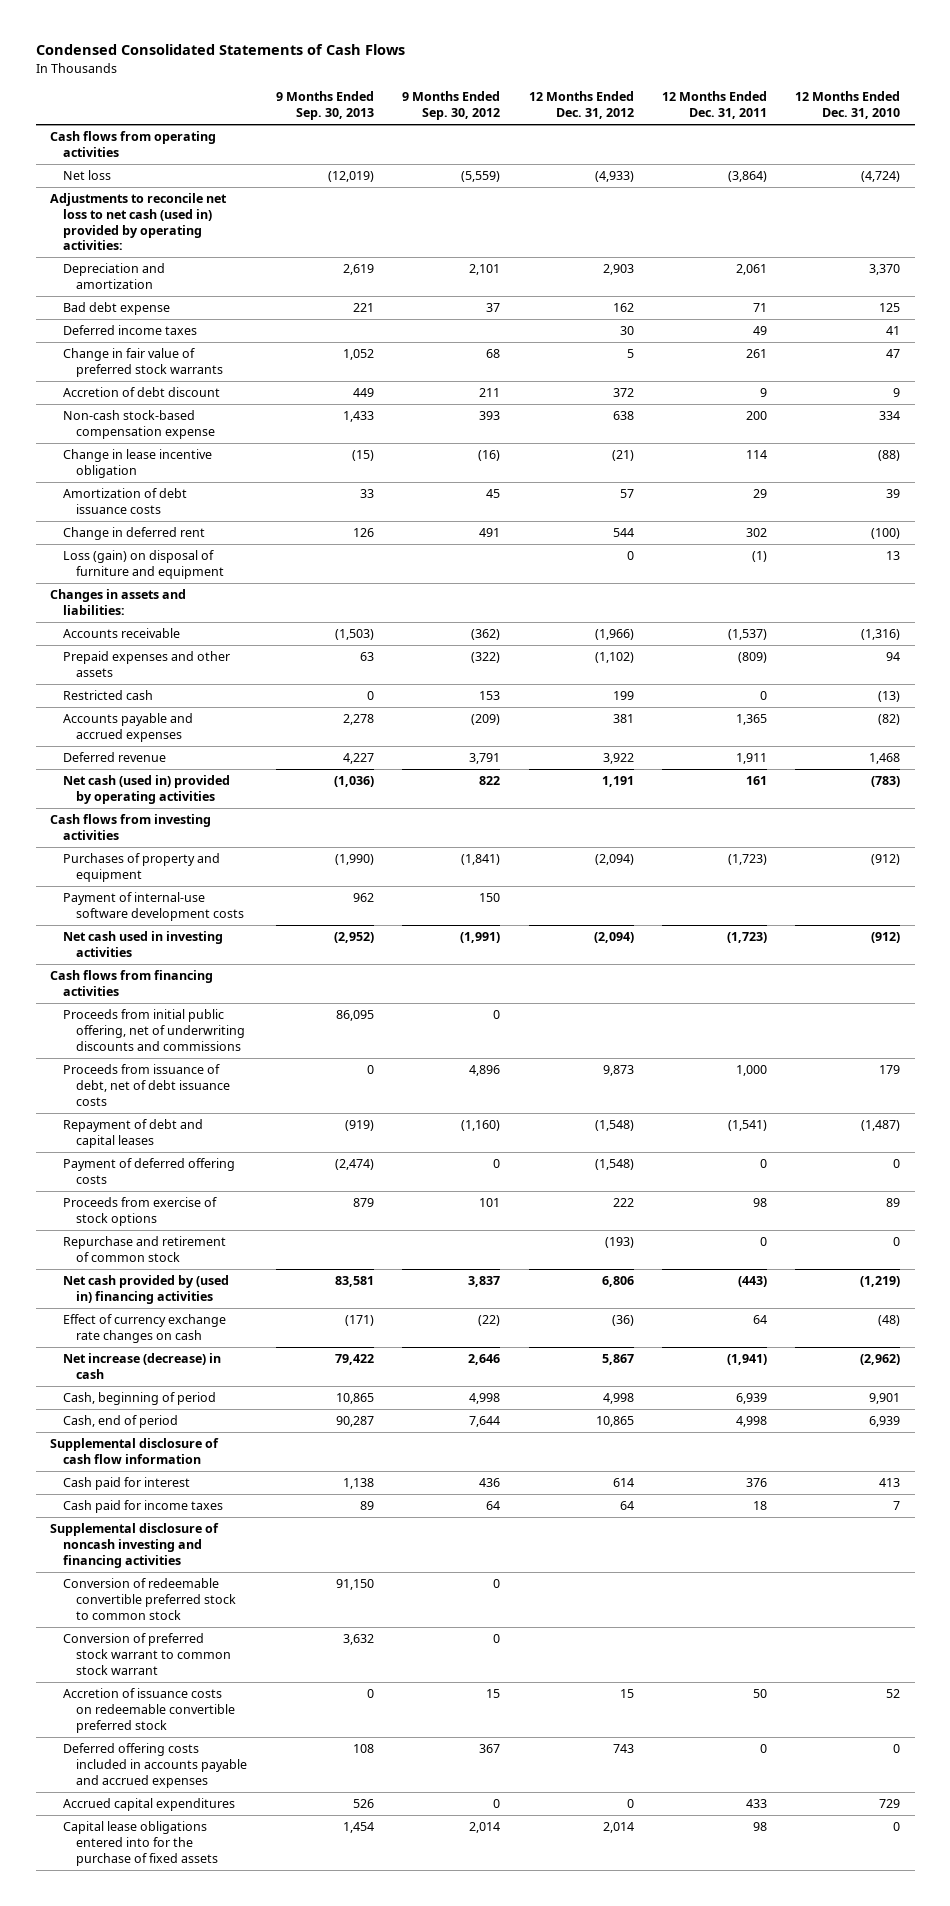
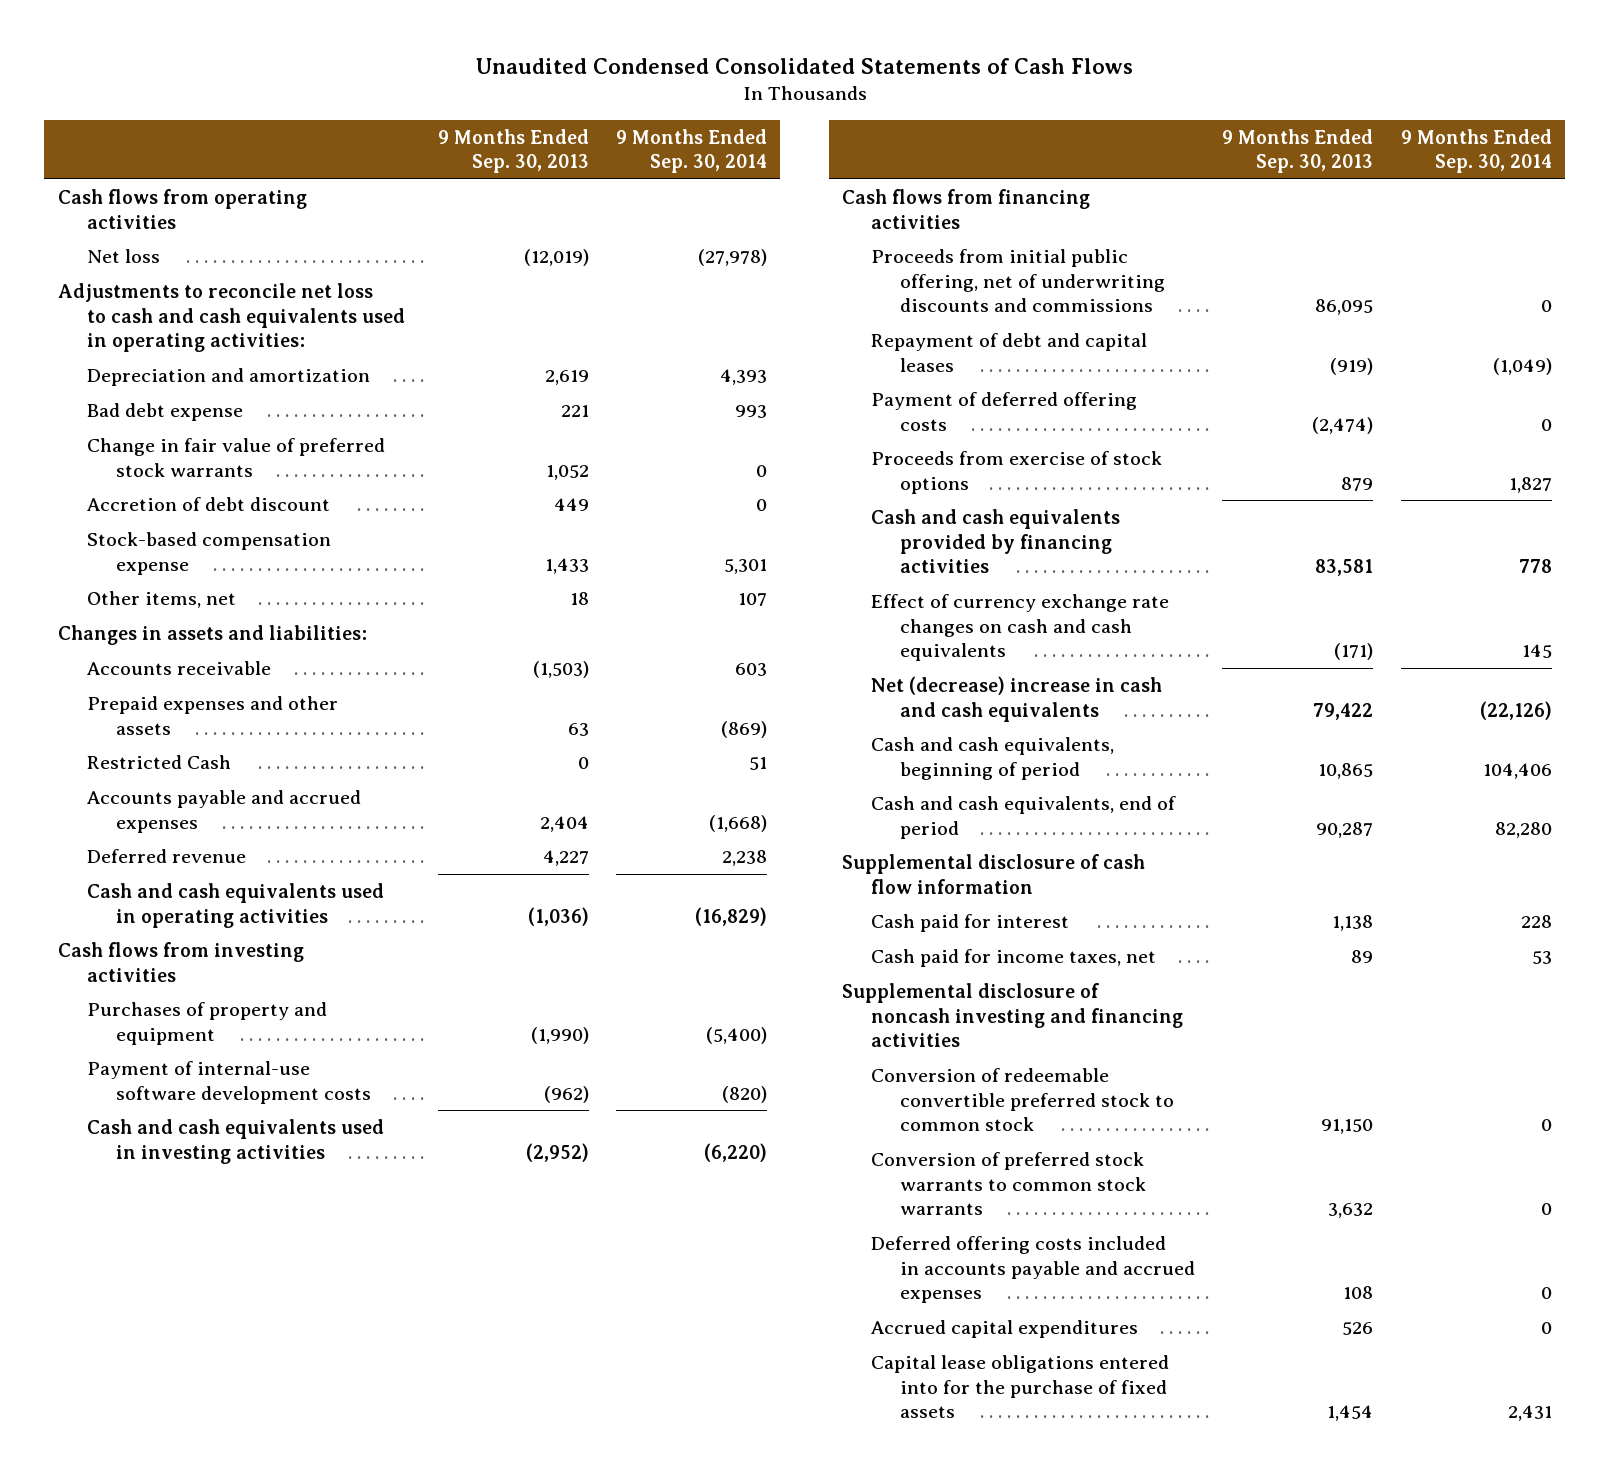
- Condensed Consolidated Statements of Cash Flows
+ Unaudited Condensed Consolidated Statements of Cash Flows
- | 9 Months Ended Sep. 30, 2013 | 9 Months Ended Sep. 30, 2012 | 12 Months Ended Dec. 31, 2012 | 12 Months Ended Dec. 31, 2011 | 12 Months Ended Dec. 31, 2010
+ | 9 Months Ended Sep. 30, 2013 | 9 Months Ended Sep. 30, 2014
- Adjustments to reconcile net loss to net cash (used in) provided by operating activities:
+ Adjustments to reconcile net loss to cash and cash equivalents used in operating activities:
- Deferred income taxes | | | 30 | 49 | 41
- Non-cash stock-based compensation expense | 1,433 | 393 | 638 | 200 | 334
- Change in lease incentive obligation | (15) | (16) | (21) | 114 | (88)
- Amortization of debt issuance costs | 33 | 45 | 57 | 29 | 39
- Change in deferred rent | 126 | 491 | 544 | 302 | (100)
- Loss (gain) on disposal of furniture and equipment | | | 0 | (1) | 13
+ Stock-based compensation expense | 1,433 | 5,301
+ Other items, net | 18 | 107
- Restricted cash | 0 | 153 | 199 | 0 | (13)
- Accounts payable and accrued expenses | 2,278 | (209) | 381 | 1,365 | (82)
+ Restricted Cash | 0 | 51
+ Accounts payable and accrued expenses | 2,404 | (1,668)
- Net cash (used in) provided by operating activities | (1,036) | 822 | 1,191 | 161 | (783)
+ Cash and cash equivalents used in operating activities | (1,036) | (16,829)
- Payment of internal-use software development costs | 962 | 150 | | |
- Net cash used in investing activities | (2,952) | (1,991) | (2,094) | (1,723) | (912)
+ Payment of internal-use software development costs | (962) | (820)
+ Cash and cash equivalents used in investing activities | (2,952) | (6,220)
- Proceeds from issuance of debt, net of debt issuance costs | 0 | 4,896 | 9,873 | 1,000 | 179
- Repurchase and retirement of common stock | | | (193) | 0 | 0
- Net cash provided by (used in) financing activities | 83,581 | 3,837 | 6,806 | (443) | (1,219)
- Effect of currency exchange rate changes on cash | (171) | (22) | (36) | 64 | (48)
- Net increase (decrease) in cash | 79,422 | 2,646 | 5,867 | (1,941) | (2,962)
- Cash, beginning of period | 10,865 | 4,998 | 4,998 | 6,939 | 9,901
- Cash, end of period | 90,287 | 7,644 | 10,865 | 4,998 | 6,939
+ Cash and cash equivalents provided by financing activities | 83,581 | 778
+ Effect of currency exchange rate changes on cash and cash equivalents | (171) | 145
+ Net (decrease) increase in cash and cash equivalents | 79,422 | (22,126)
+ Cash and cash equivalents, beginning of period | 10,865 | 104,406
+ Cash and cash equivalents, end of period | 90,287 | 82,280
- Cash paid for income taxes | 89 | 64 | 64 | 18 | 7
+ Cash paid for income taxes, net | 89 | 53
- Conversion of preferred stock warrant to common stock warrant | 3,632 | 0 | | |
- Accretion of issuance costs on redeemable convertible preferred stock | 0 | 15 | 15 | 50 | 52
+ Conversion of preferred stock warrants to common stock warrants | 3,632 | 0

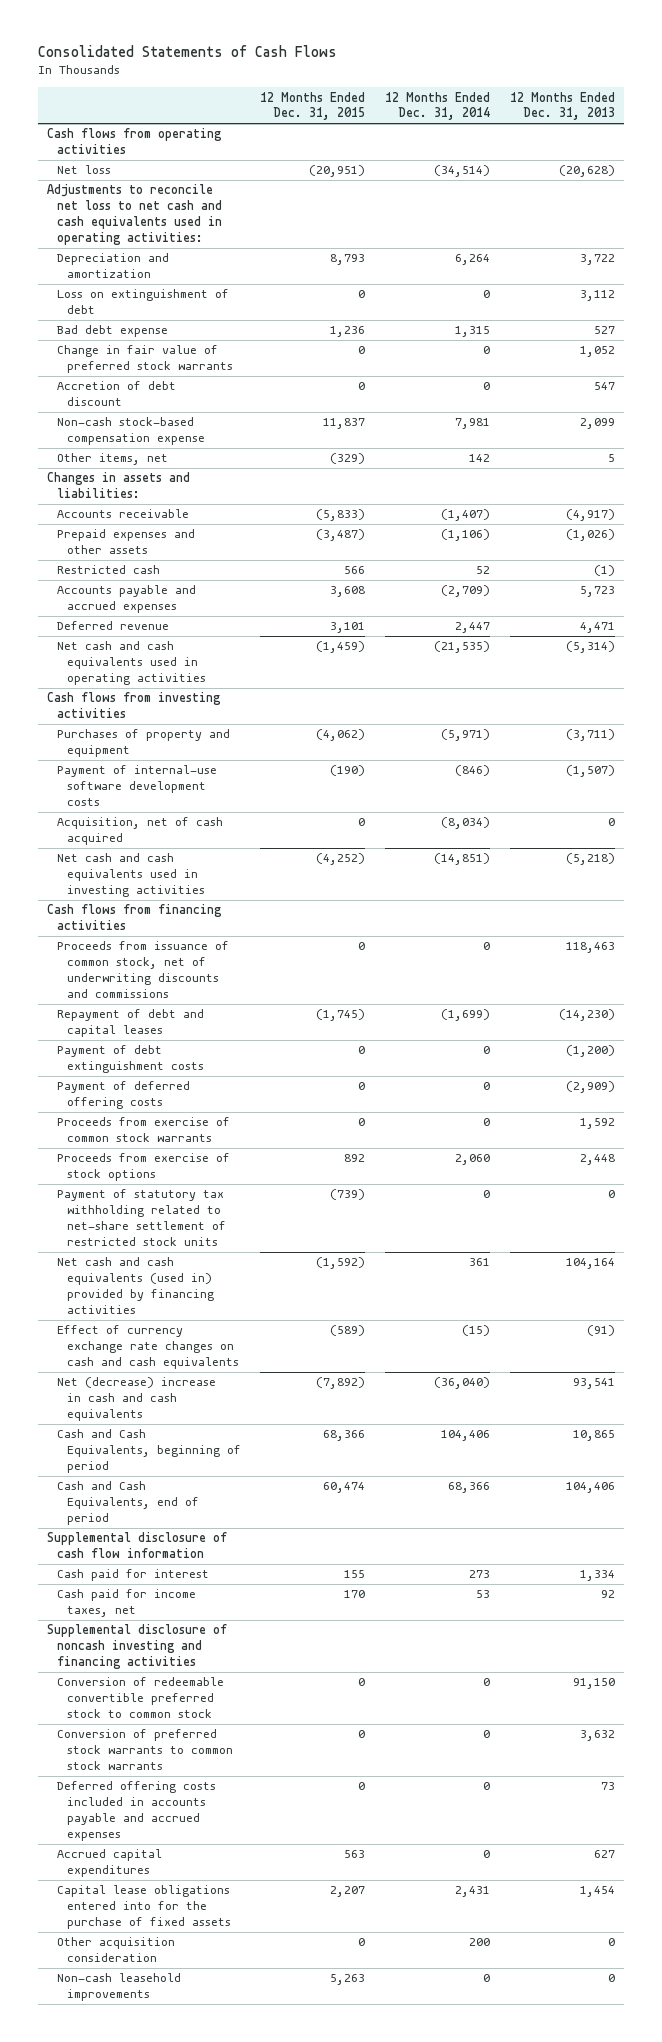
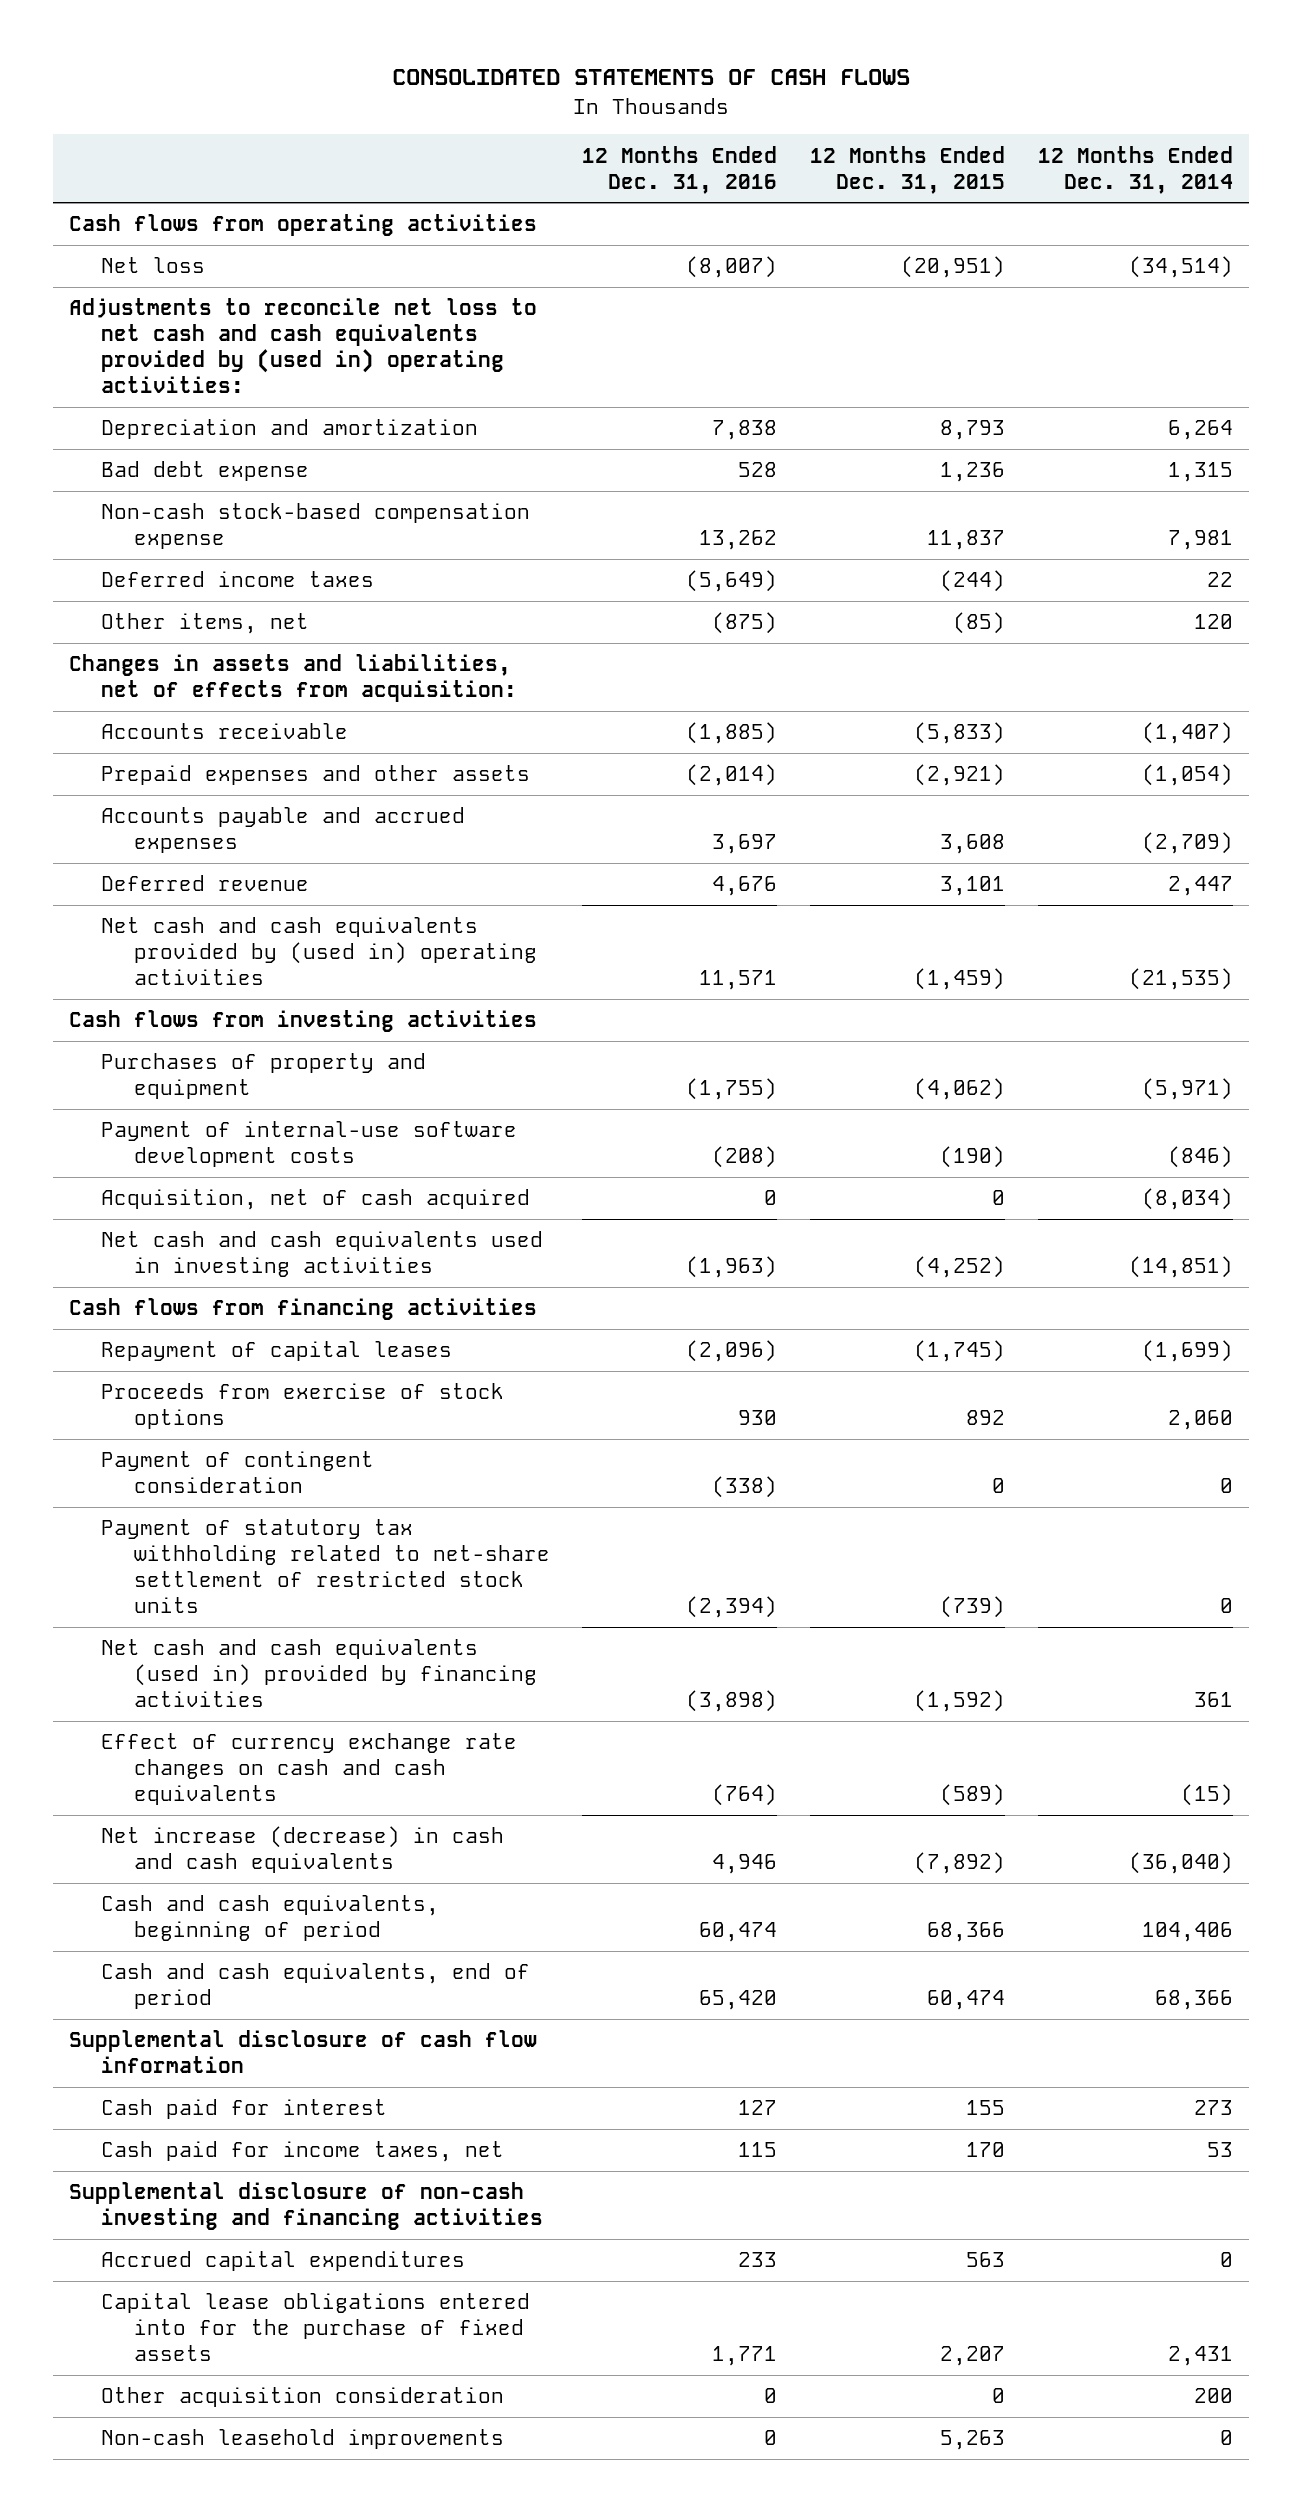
- Consolidated Statements of Cash Flows
+ CONSOLIDATED STATEMENTS OF CASH FLOWS
- | 12 Months Ended Dec. 31, 2015 | 12 Months Ended Dec. 31, 2014 | 12 Months Ended Dec. 31, 2013
+ | 12 Months Ended Dec. 31, 2016 | 12 Months Ended Dec. 31, 2015 | 12 Months Ended Dec. 31, 2014
- Adjustments to reconcile net loss to net cash and cash equivalents used in operating activities:
+ Adjustments to reconcile net loss to net cash and cash equivalents provided by (used in) operating activities:
- Loss on extinguishment of debt | 0 | 0 | 3,112
- Change in fair value of preferred stock warrants | 0 | 0 | 1,052
- Accretion of debt discount | 0 | 0 | 547
- Other items, net | (329) | 142 | 5
- Changes in assets and liabilities:
+ Deferred income taxes | (5,649) | (244) | 22
+ Other items, net | (875) | (85) | 120
+ Changes in assets and liabilities, net of effects from acquisition:
- Prepaid expenses and other assets | (3,487) | (1,106) | (1,026)
- Restricted cash | 566 | 52 | (1)
+ Prepaid expenses and other assets | (2,014) | (2,921) | (1,054)
- Net cash and cash equivalents used in operating activities | (1,459) | (21,535) | (5,314)
+ Net cash and cash equivalents provided by (used in) operating activities | 11,571 | (1,459) | (21,535)
- Proceeds from issuance of common stock, net of underwriting discounts and commissions | 0 | 0 | 118,463
- Repayment of debt and capital leases | (1,745) | (1,699) | (14,230)
- Payment of debt extinguishment costs | 0 | 0 | (1,200)
- Payment of deferred offering costs | 0 | 0 | (2,909)
- Proceeds from exercise of common stock warrants | 0 | 0 | 1,592
+ Repayment of capital leases | (2,096) | (1,745) | (1,699)
+ Payment of contingent consideration | (338) | 0 | 0
- Net (decrease) increase in cash and cash equivalents | (7,892) | (36,040) | 93,541
- Cash and Cash Equivalents, beginning of period | 68,366 | 104,406 | 10,865
- Cash and Cash Equivalents, end of period | 60,474 | 68,366 | 104,406
+ Net increase (decrease) in cash and cash equivalents | 4,946 | (7,892) | (36,040)
+ Cash and cash equivalents, beginning of period | 60,474 | 68,366 | 104,406
+ Cash and cash equivalents, end of period | 65,420 | 60,474 | 68,366
- Supplemental disclosure of noncash investing and financing activities
- Conversion of redeemable convertible preferred stock to common stock | 0 | 0 | 91,150
- Conversion of preferred stock warrants to common stock warrants | 0 | 0 | 3,632
- Deferred offering costs included in accounts payable and accrued expenses | 0 | 0 | 73
+ Supplemental disclosure of non-cash investing and financing activities

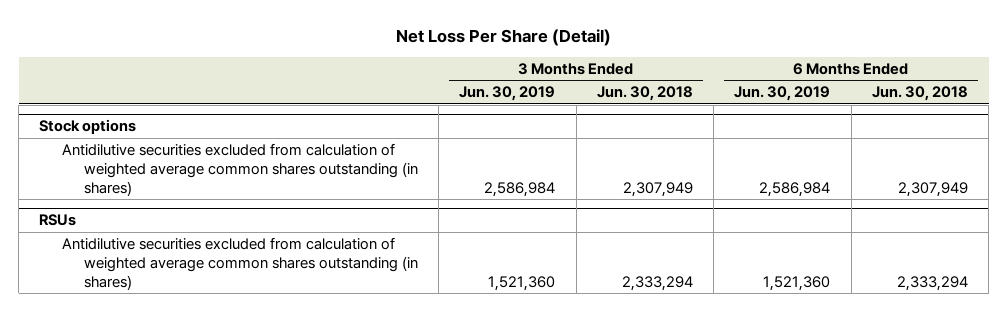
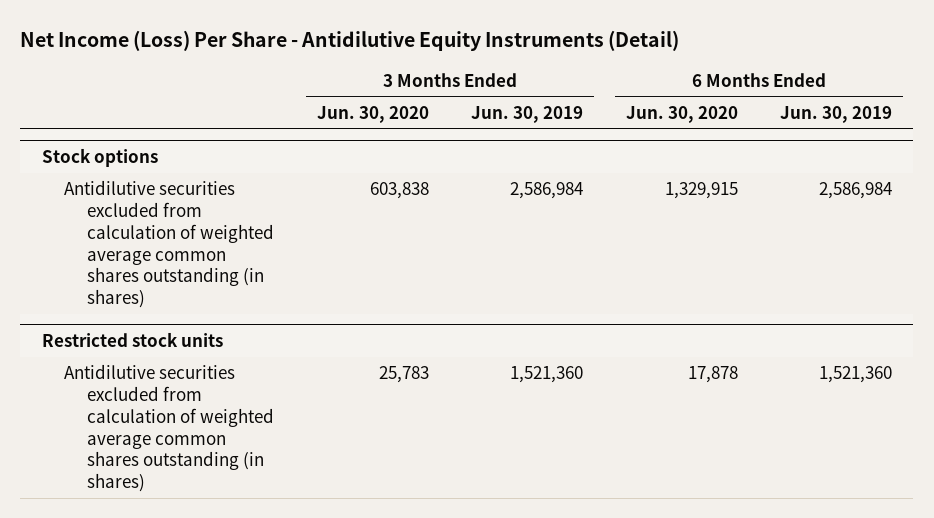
- Net Loss Per Share (Detail)
+ Net Income (Loss) Per Share - Antidilutive Equity Instruments (Detail)
- | 3 Months Ended Jun. 30, 2019 | 3 Months Ended Jun. 30, 2018 | 6 Months Ended Jun. 30, 2019 | 6 Months Ended Jun. 30, 2018
+ | 3 Months Ended Jun. 30, 2020 | 3 Months Ended Jun. 30, 2019 | 6 Months Ended Jun. 30, 2020 | 6 Months Ended Jun. 30, 2019
- RSUs
+ Restricted stock units

